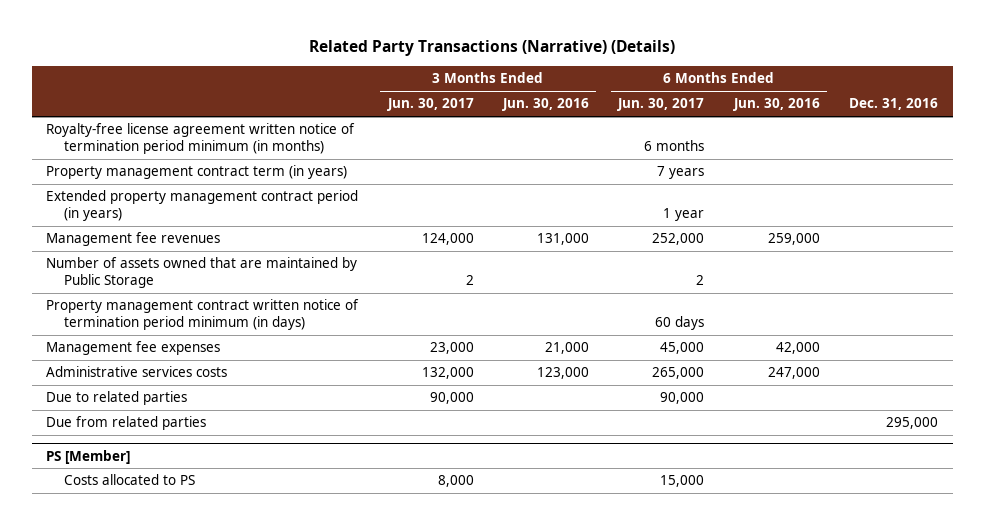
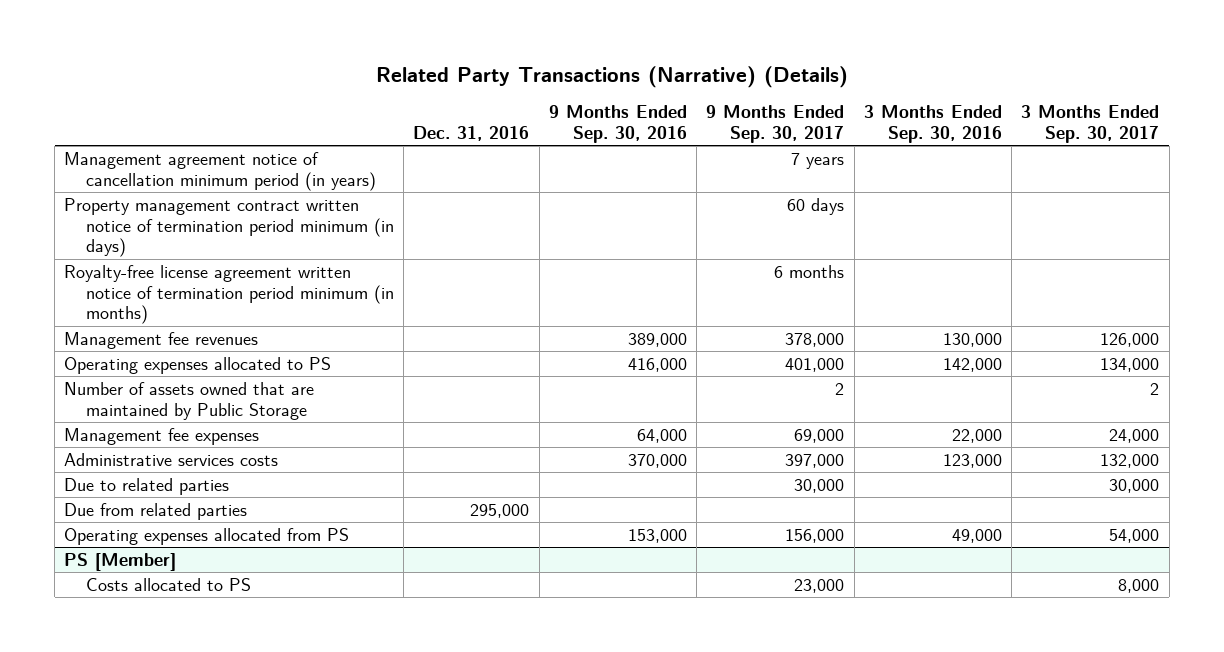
- | 3 Months Ended Jun. 30, 2017 | 3 Months Ended Jun. 30, 2016 | 6 Months Ended Jun. 30, 2017 | 6 Months Ended Jun. 30, 2016 | Dec. 31, 2016
+ | Dec. 31, 2016 | 9 Months Ended Sep. 30, 2016 | 9 Months Ended Sep. 30, 2017 | 3 Months Ended Sep. 30, 2016 | 3 Months Ended Sep. 30, 2017
+ Management agreement notice of cancellation minimum period (in years) | | | 7 years | |
moved up: Property management contract written notice of termination period minimum (in days) | | | 60 days | |
- Property management contract term (in years) | | | 7 years | |
- Extended property management contract period (in years) | | | 1 year | |
+ Operating expenses allocated to PS | | 416,000 | 401,000 | 142,000 | 134,000
+ Operating expenses allocated from PS | | 153,000 | 156,000 | 49,000 | 54,000

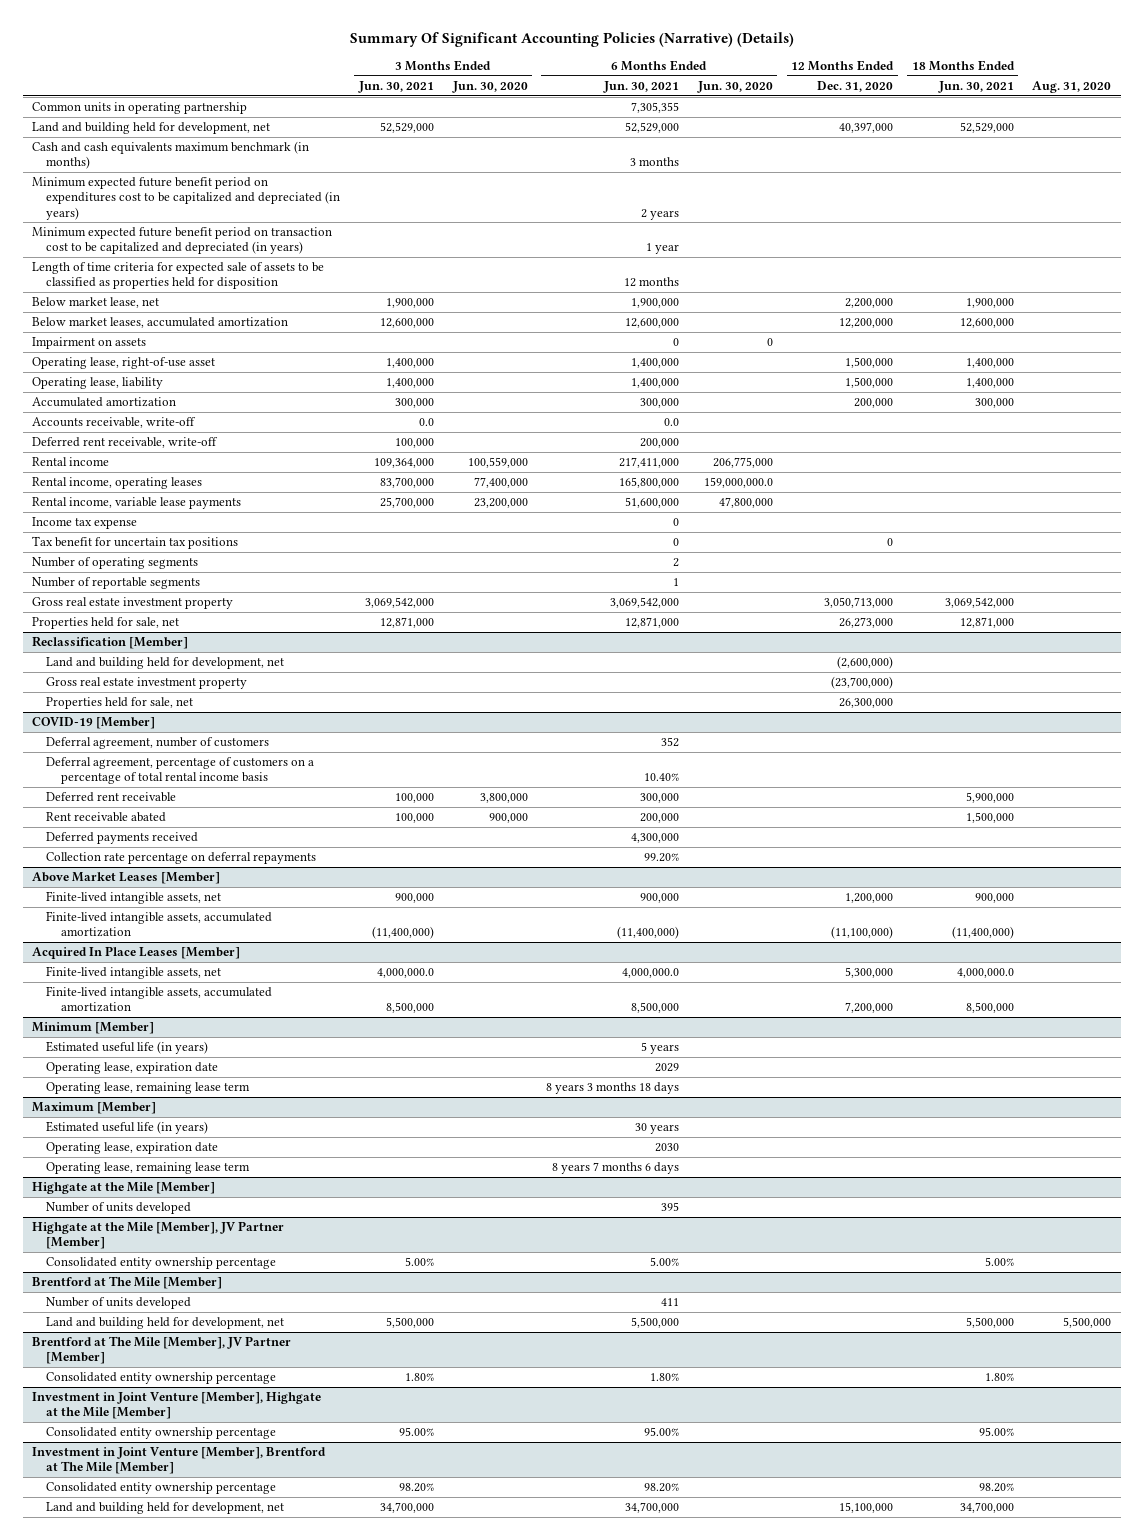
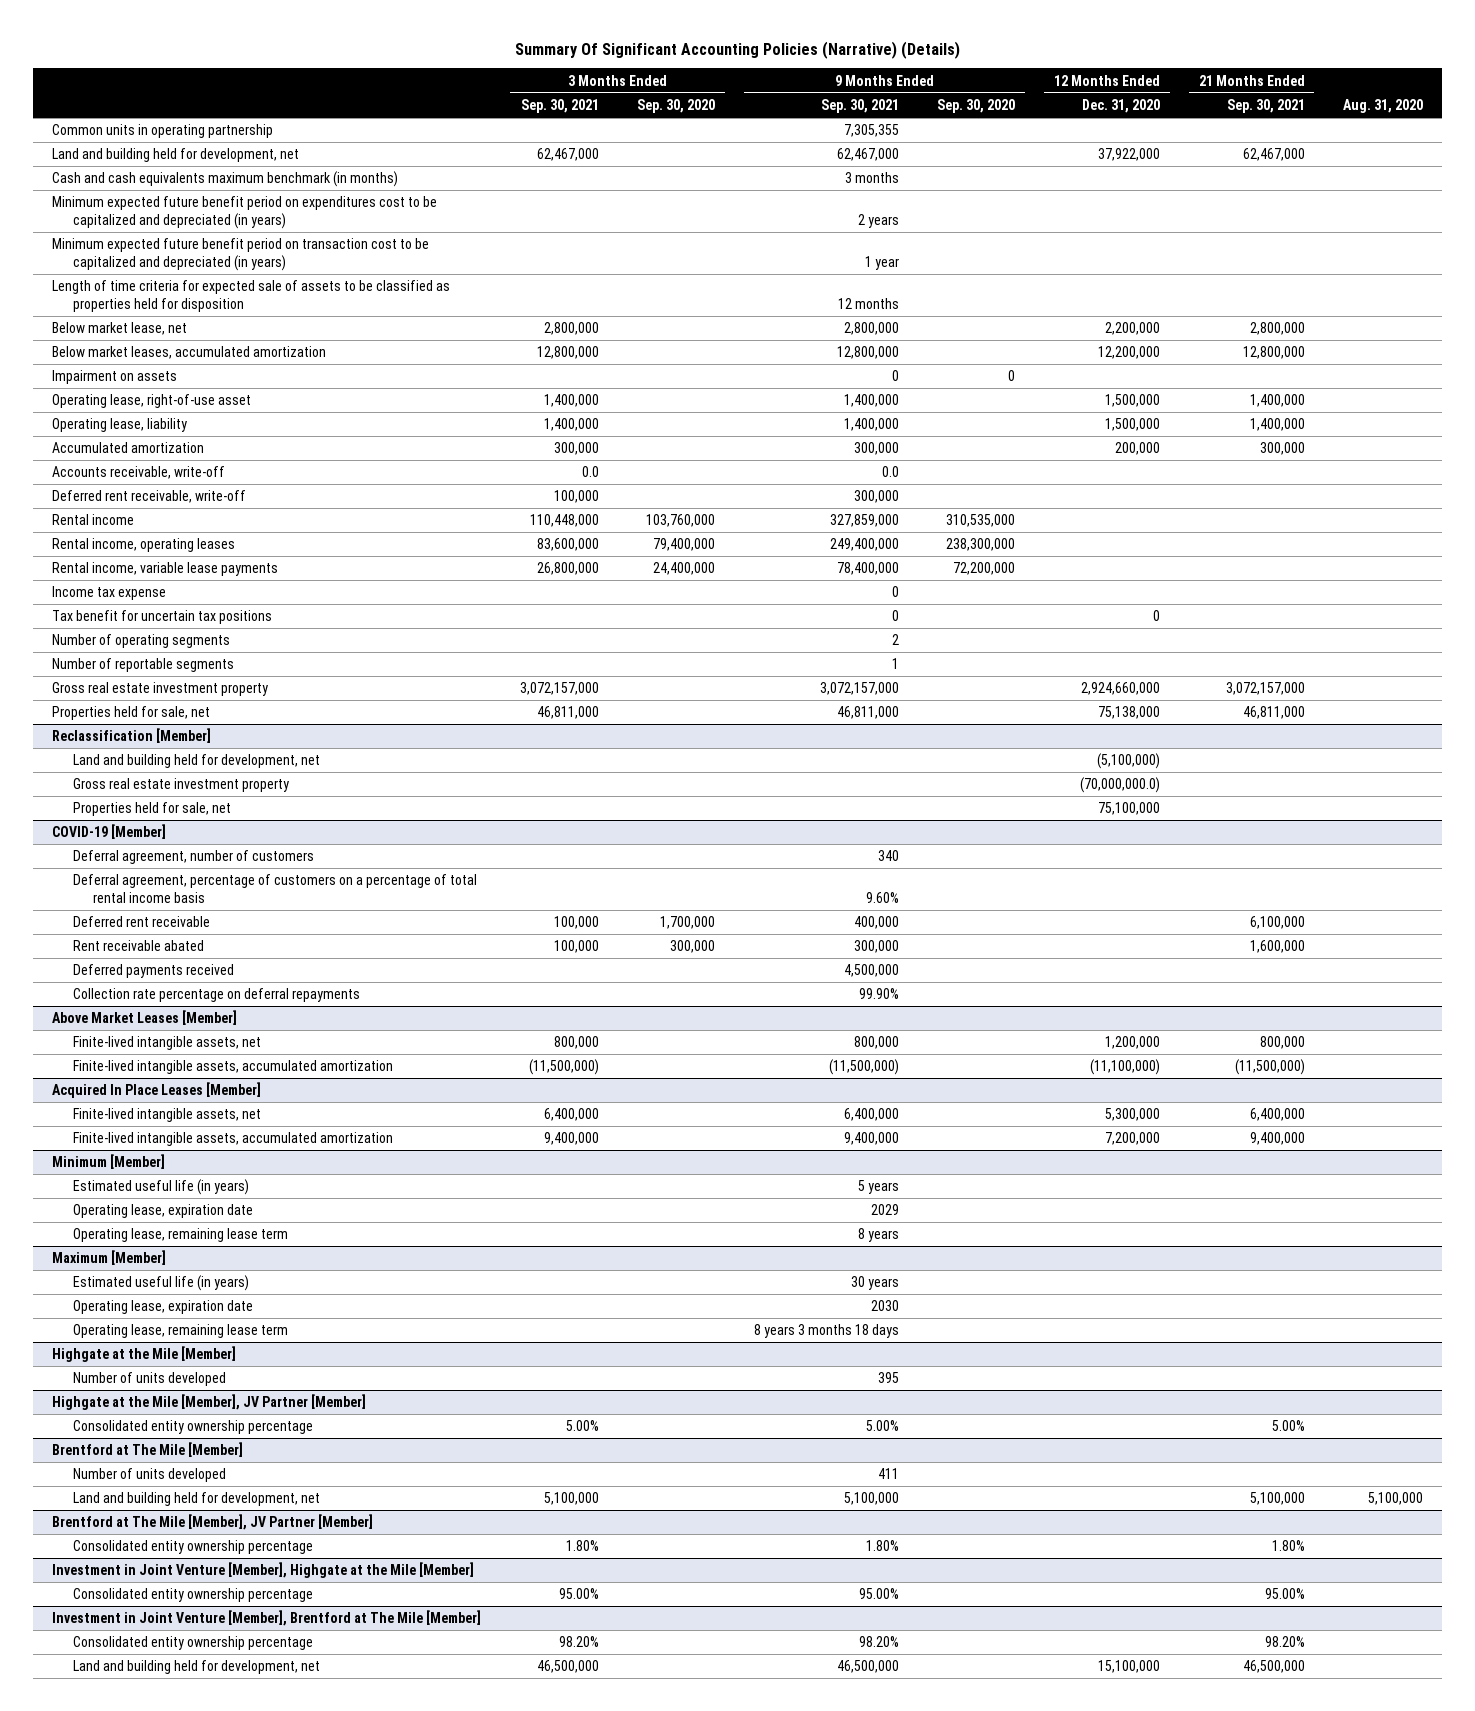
- | 3 Months Ended Jun. 30, 2021 | 3 Months Ended Jun. 30, 2020 | 6 Months Ended Jun. 30, 2021 | 6 Months Ended Jun. 30, 2020 | 12 Months Ended Dec. 31, 2020 | 18 Months Ended Jun. 30, 2021 | Aug. 31, 2020
+ | 3 Months Ended Sep. 30, 2021 | 3 Months Ended Sep. 30, 2020 | 9 Months Ended Sep. 30, 2021 | 9 Months Ended Sep. 30, 2020 | 12 Months Ended Dec. 31, 2020 | 21 Months Ended Sep. 30, 2021 | Aug. 31, 2020
- Land and building held for development, net | 52,529,000 | | 52,529,000 | | 40,397,000 | 52,529,000 |
+ Land and building held for development, net | 62,467,000 | | 62,467,000 | | 37,922,000 | 62,467,000 |
- Gross real estate investment property | 3,069,542,000 | | 3,069,542,000 | | 3,050,713,000 | 3,069,542,000 |
- Properties held for sale, net | 12,871,000 | | 12,871,000 | | 26,273,000 | 12,871,000 |
+ Gross real estate investment property | 3,072,157,000 | | 3,072,157,000 | | 2,924,660,000 | 3,072,157,000 |
+ Properties held for sale, net | 46,811,000 | | 46,811,000 | | 75,138,000 | 46,811,000 |
@ Reclassification [Member]
- Land and building held for development, net | | | | | (2,600,000) | |
- Gross real estate investment property | | | | | (23,700,000) | |
- Properties held for sale, net | | | | | 26,300,000 | |
+ Land and building held for development, net | | | | | (5,100,000) | |
+ Gross real estate investment property | | | | | (70,000,000.0) | |
+ Properties held for sale, net | | | | | 75,100,000 | |
@ Brentford at The Mile [Member]
- Land and building held for development, net | 5,500,000 | | 5,500,000 | | | 5,500,000 | 5,500,000
+ Land and building held for development, net | 5,100,000 | | 5,100,000 | | | 5,100,000 | 5,100,000

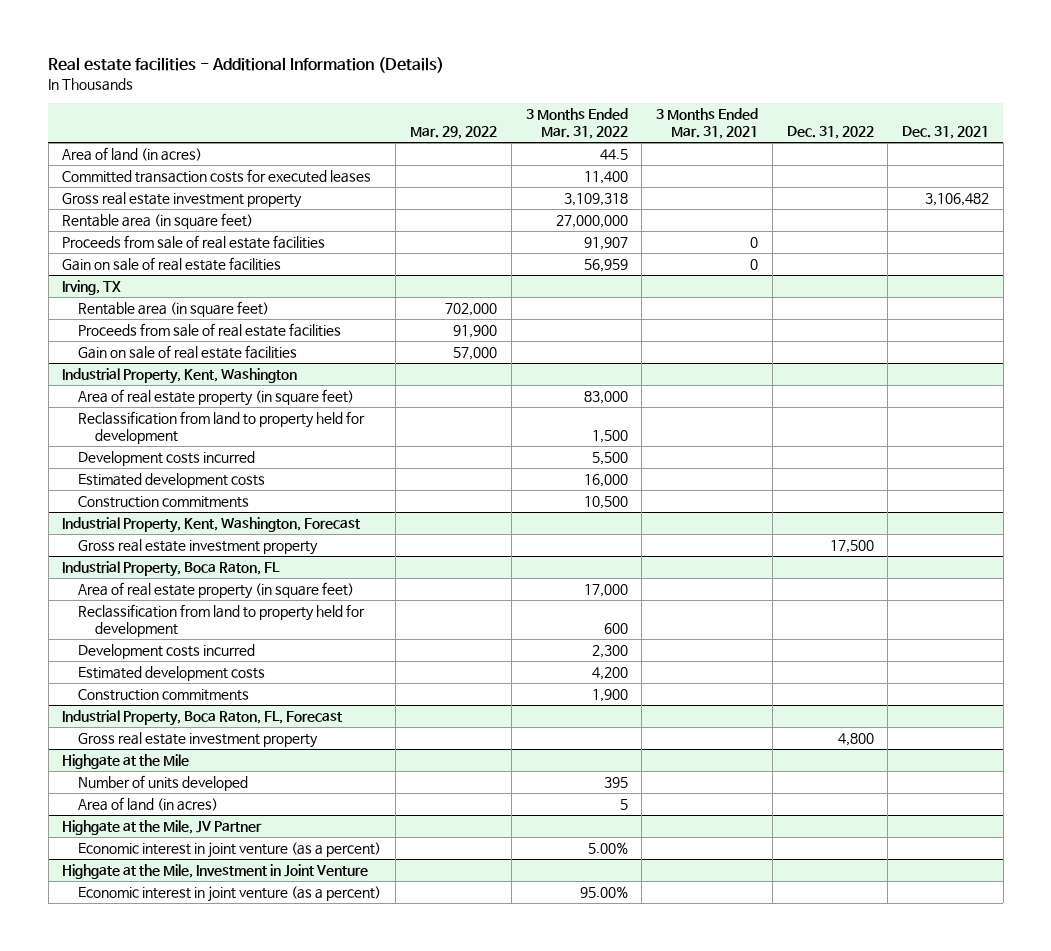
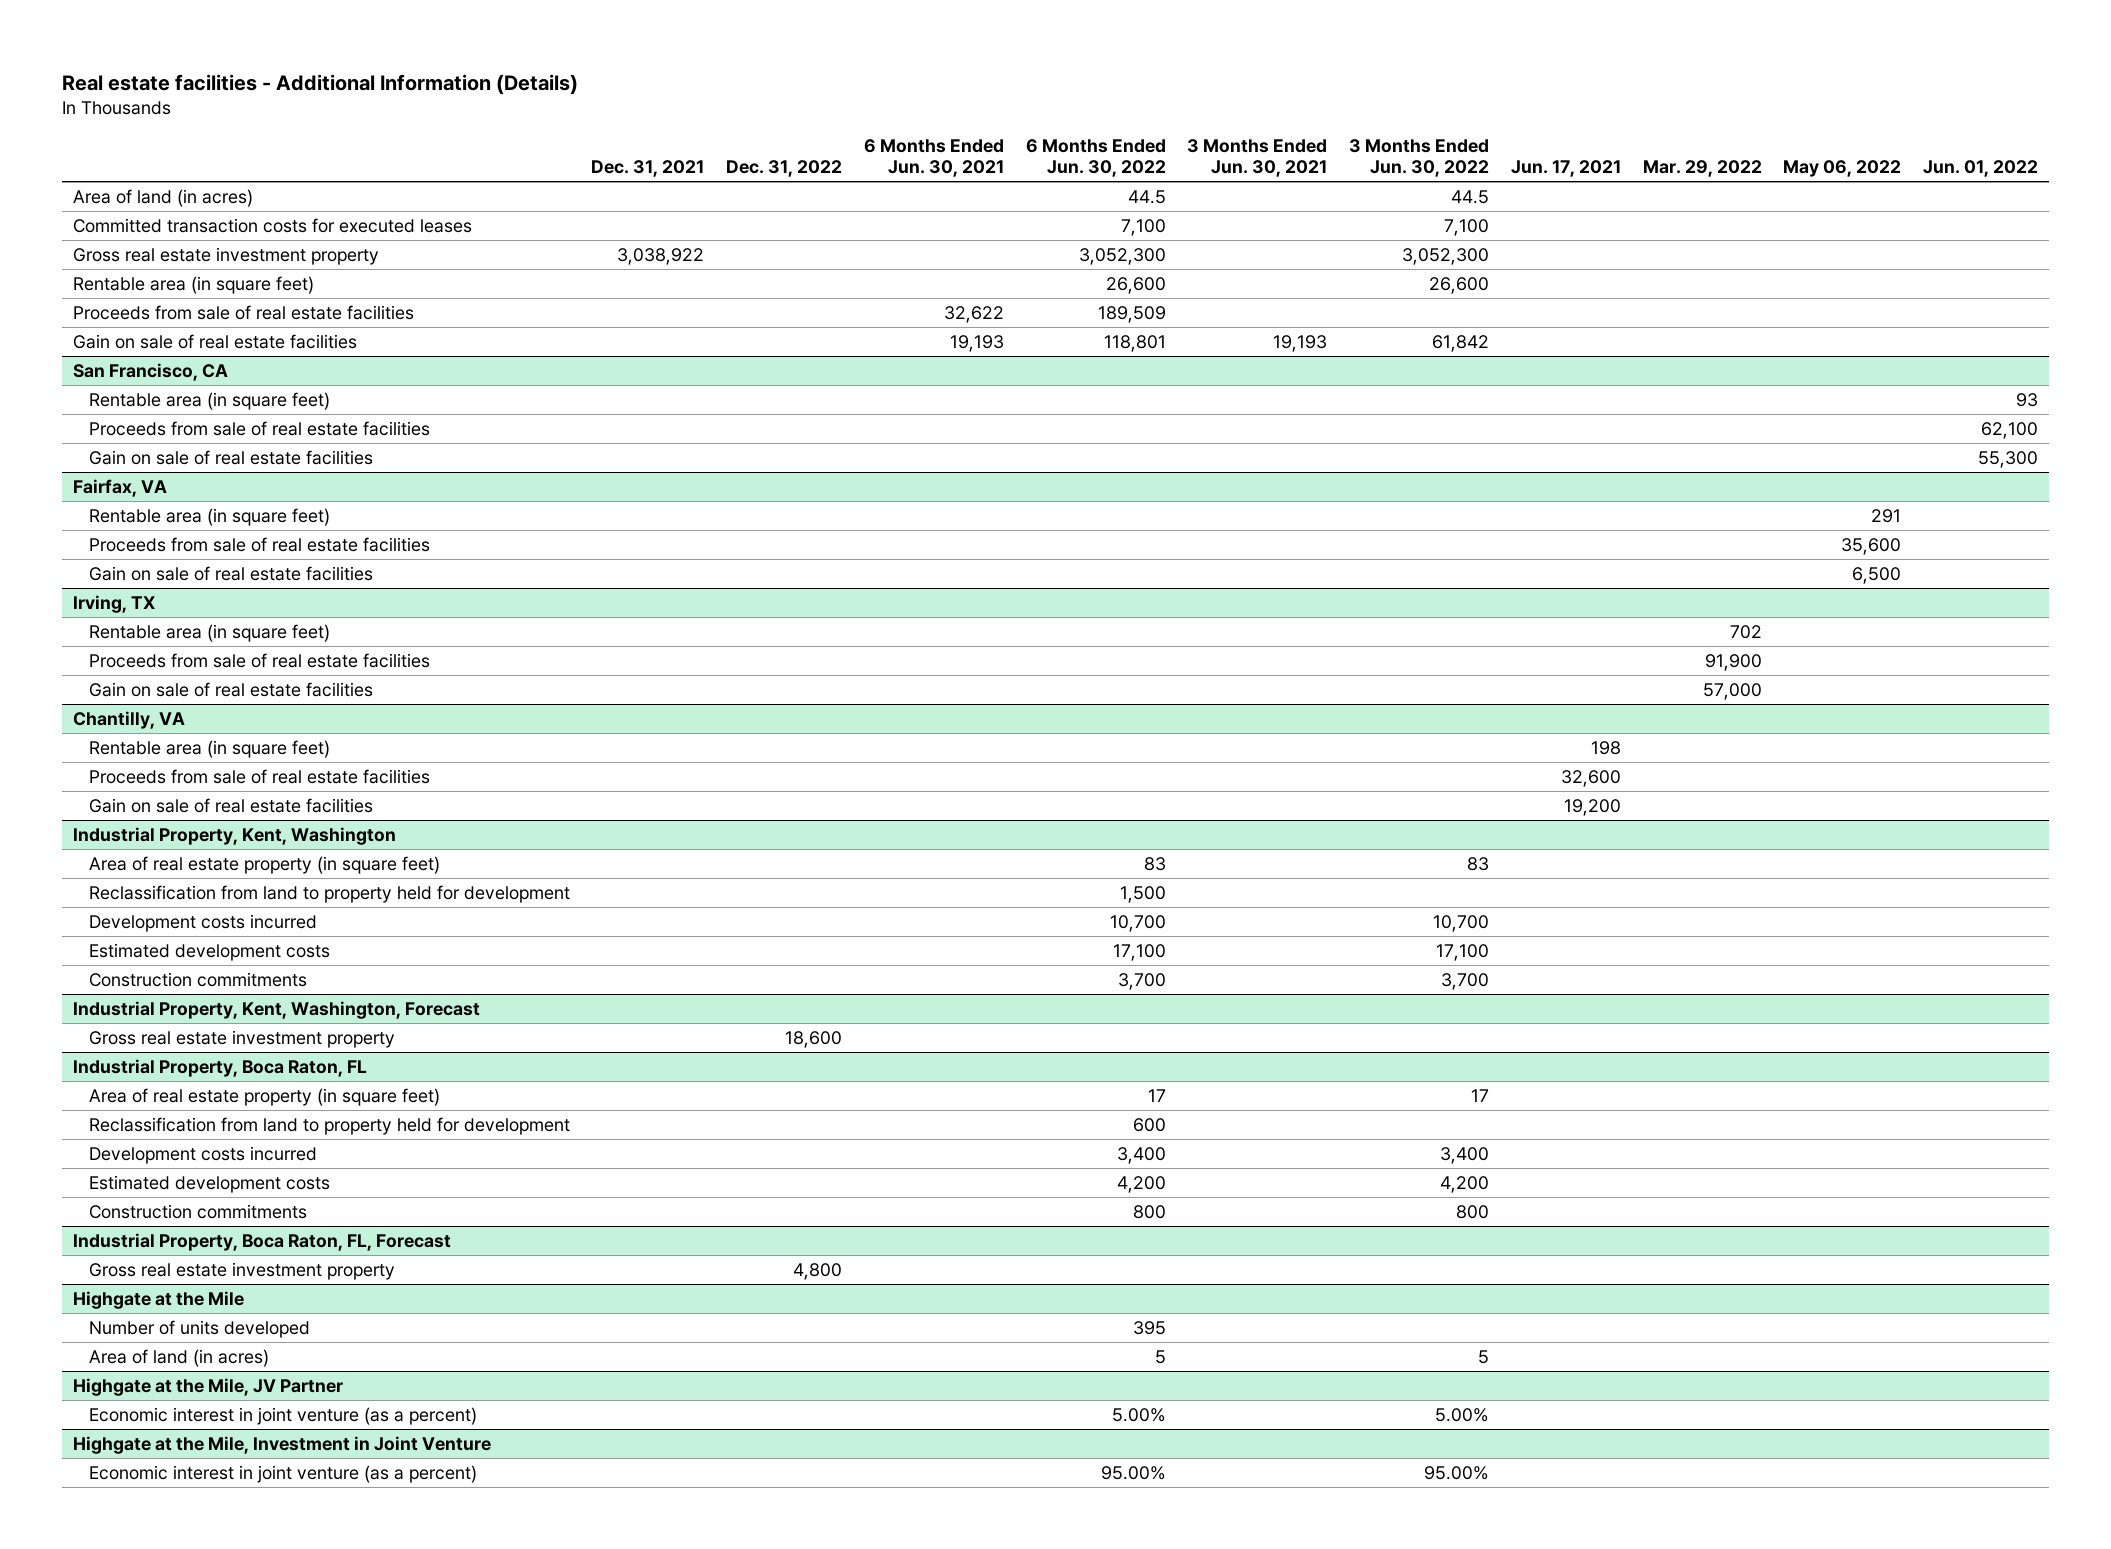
- | Mar. 29, 2022 | 3 Months Ended Mar. 31, 2022 | 3 Months Ended Mar. 31, 2021 | Dec. 31, 2022 | Dec. 31, 2021
+ | Dec. 31, 2021 | Dec. 31, 2022 | 6 Months Ended Jun. 30, 2021 | 6 Months Ended Jun. 30, 2022 | 3 Months Ended Jun. 30, 2021 | 3 Months Ended Jun. 30, 2022 | Jun. 17, 2021 | Mar. 29, 2022 | May 06, 2022 | Jun. 01, 2022
- Gross real estate investment property | | 3,109,318 | | | 3,106,482
+ Gross real estate investment property | 3,038,922 | | | 3,052,300 | | 3,052,300 | | | |
+ San Francisco, CA
+ Rentable area (in square feet) | | | | | | | | | | 93
+ Proceeds from sale of real estate facilities | | | | | | | | | | 62,100
+ Gain on sale of real estate facilities | | | | | | | | | | 55,300
+ Fairfax, VA
+ Rentable area (in square feet) | | | | | | | | | 291 |
+ Proceeds from sale of real estate facilities | | | | | | | | | 35,600 |
+ Gain on sale of real estate facilities | | | | | | | | | 6,500 |
@ Irving, TX
- Rentable area (in square feet) | 702,000 | | | |
+ Rentable area (in square feet) | | | | | | | | 702 | |
+ Chantilly, VA
+ Rentable area (in square feet) | | | | | | | 198 | | |
+ Proceeds from sale of real estate facilities | | | | | | | 32,600 | | |
+ Gain on sale of real estate facilities | | | | | | | 19,200 | | |
@ Industrial Property, Kent, Washington, Forecast
- Gross real estate investment property | | | | 17,500 |
+ Gross real estate investment property | | 18,600 | | | | | | | |

